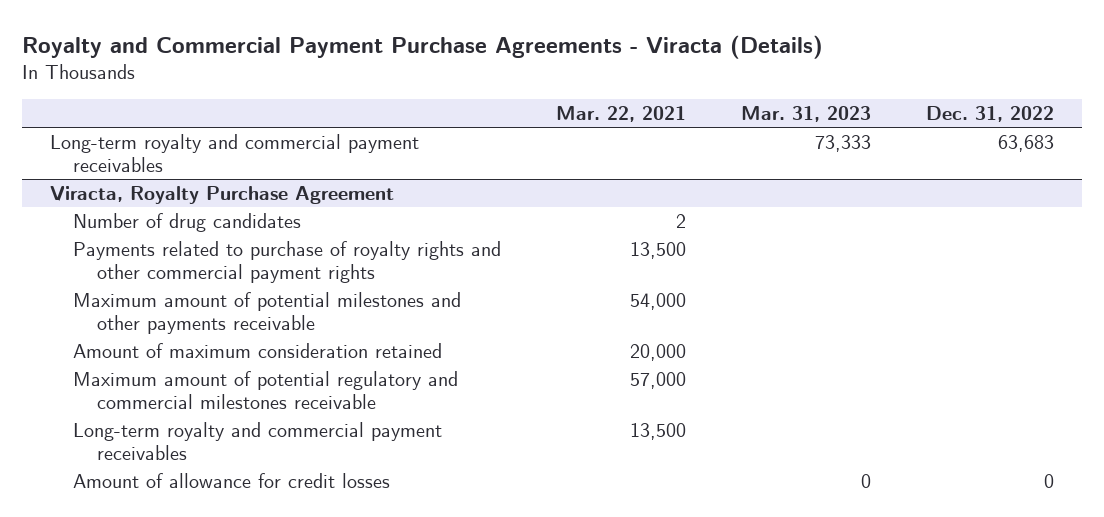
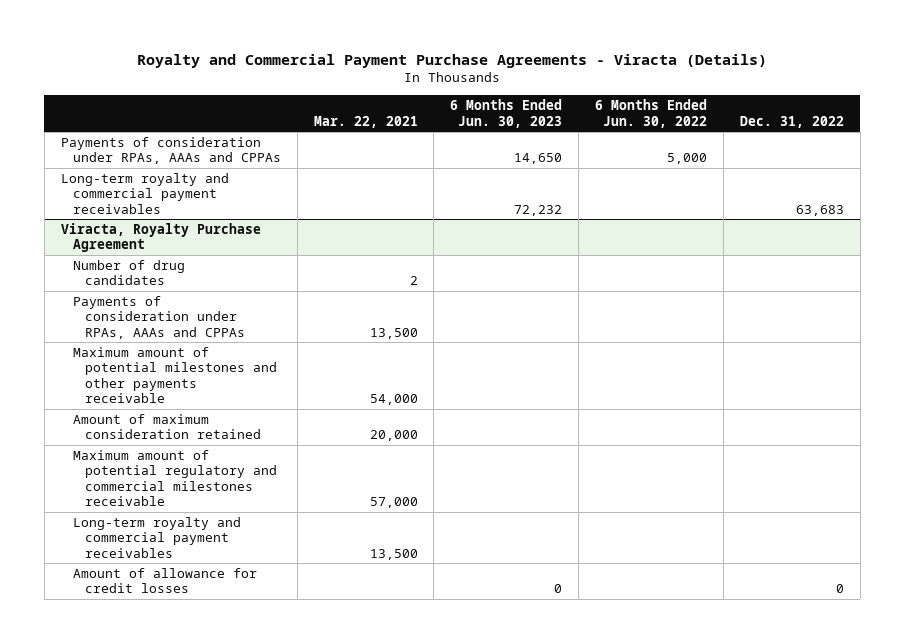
- | Mar. 22, 2021 | Mar. 31, 2023 | Dec. 31, 2022
+ | Mar. 22, 2021 | 6 Months Ended Jun. 30, 2023 | 6 Months Ended Jun. 30, 2022 | Dec. 31, 2022
+ Payments of consideration under RPAs, AAAs and CPPAs | | 14,650 | 5,000 |
@ Viracta, Royalty Purchase Agreement
- Payments related to purchase of royalty rights and other commercial payment rights | 13,500 | |
+ Payments of consideration under RPAs, AAAs and CPPAs | 13,500 | | |

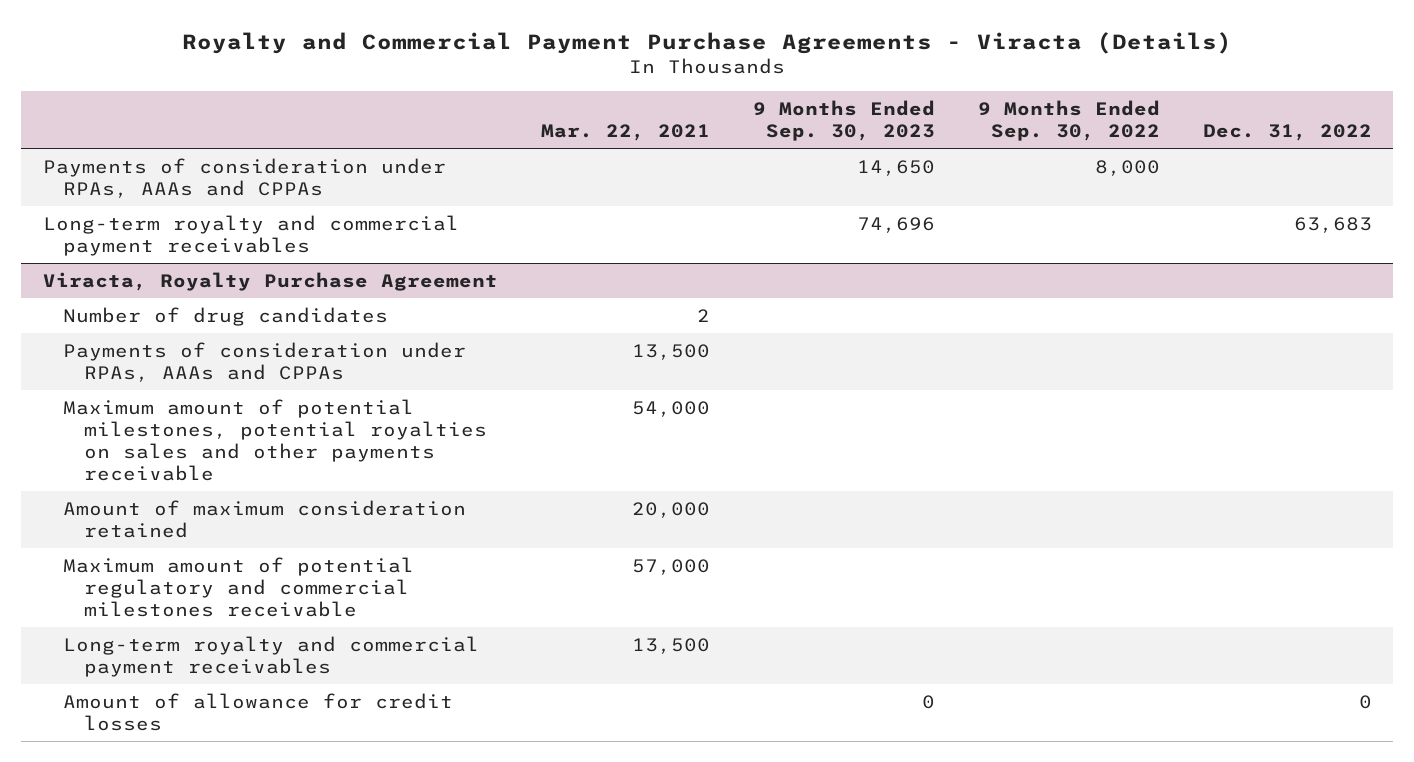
- | Mar. 22, 2021 | 6 Months Ended Jun. 30, 2023 | 6 Months Ended Jun. 30, 2022 | Dec. 31, 2022
+ | Mar. 22, 2021 | 9 Months Ended Sep. 30, 2023 | 9 Months Ended Sep. 30, 2022 | Dec. 31, 2022
@ Viracta, Royalty Purchase Agreement
- Maximum amount of potential milestones and other payments receivable | 54,000 | | |
+ Maximum amount of potential milestones, potential royalties on sales and other payments receivable | 54,000 | | |

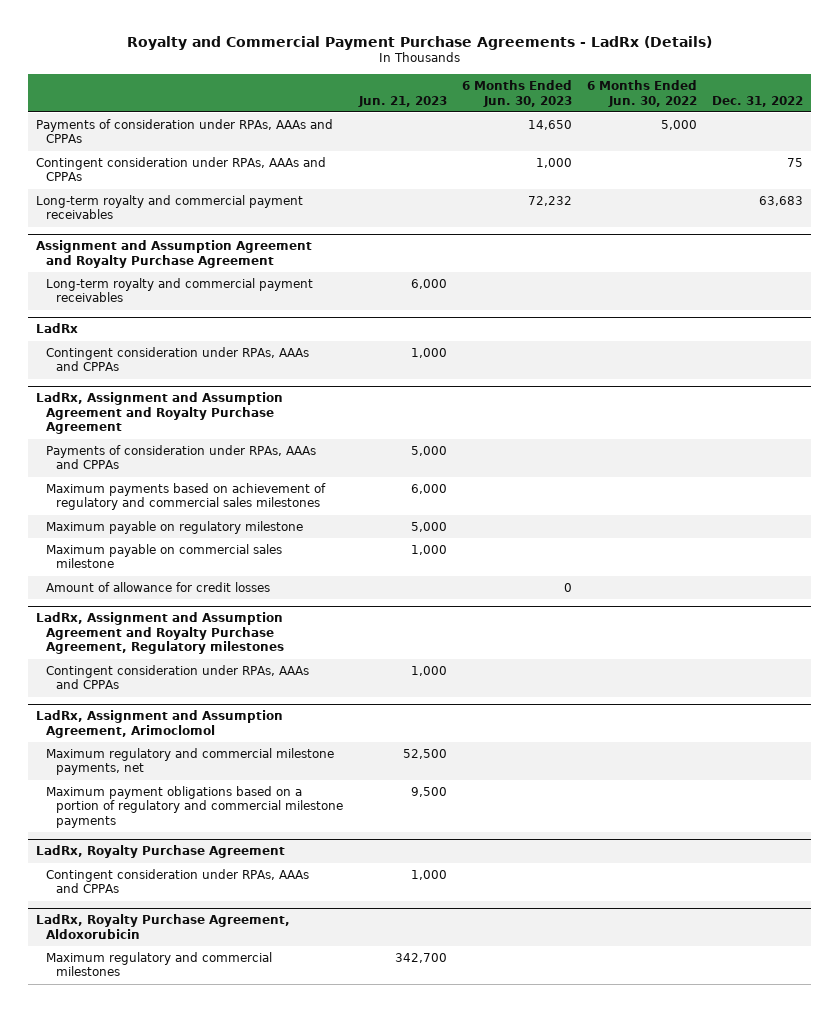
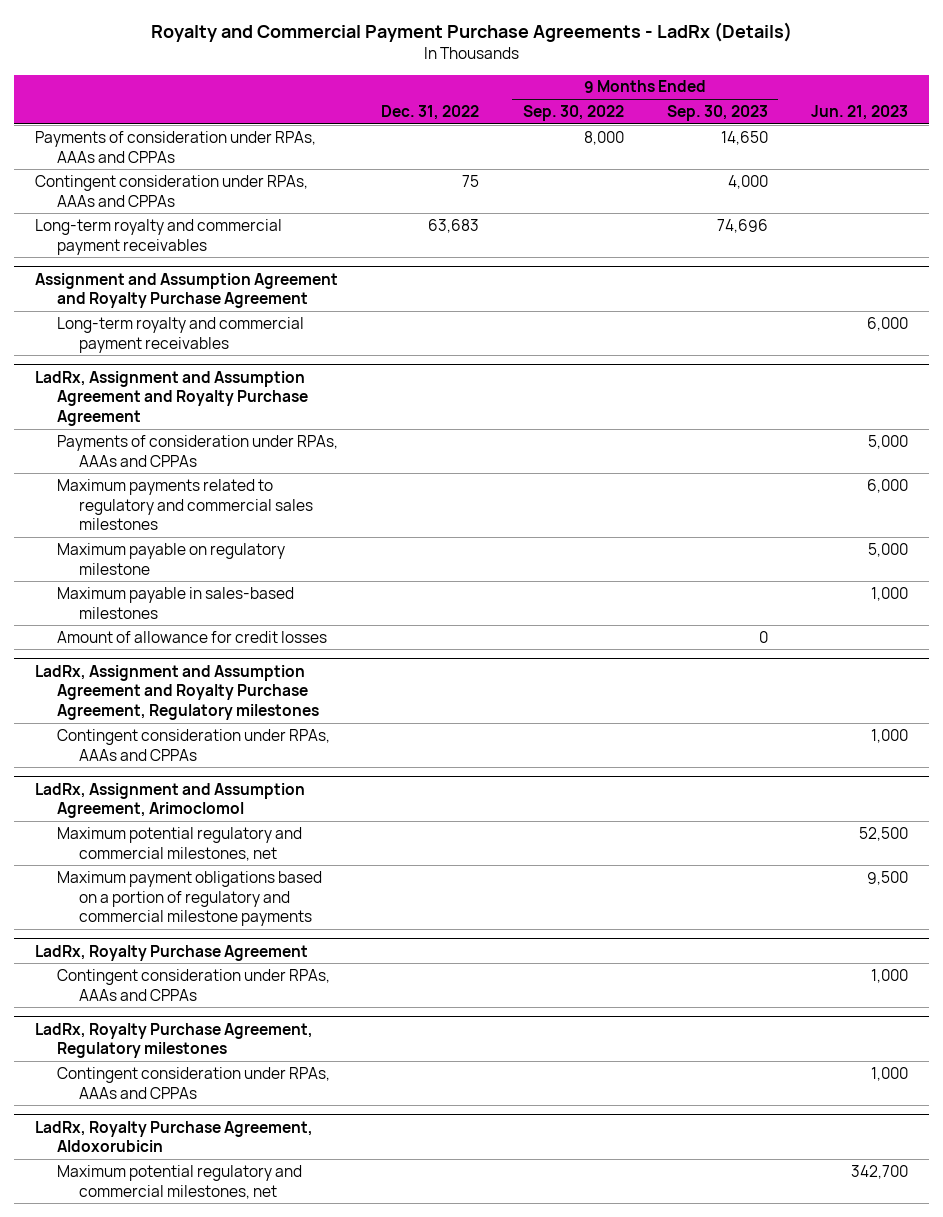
- | Jun. 21, 2023 | 6 Months Ended Jun. 30, 2023 | 6 Months Ended Jun. 30, 2022 | Dec. 31, 2022
+ | Dec. 31, 2022 | 9 Months Ended Sep. 30, 2022 | 9 Months Ended Sep. 30, 2023 | Jun. 21, 2023
- LadRx
- Contingent consideration under RPAs, AAAs and CPPAs | 1,000 | | |
@ LadRx, Assignment and Assumption Agreement and Royalty Purchase Agreement
- Maximum payments based on achievement of regulatory and commercial sales milestones | 6,000 | | |
+ Maximum payments related to regulatory and commercial sales milestones | | | | 6,000
- Maximum payable on commercial sales milestone | 1,000 | | |
+ Maximum payable in sales-based milestones | | | | 1,000
@ LadRx, Assignment and Assumption Agreement, Arimoclomol
- Maximum regulatory and commercial milestone payments, net | 52,500 | | |
+ Maximum potential regulatory and commercial milestones, net | | | | 52,500
+ LadRx, Royalty Purchase Agreement, Regulatory milestones
+ Contingent consideration under RPAs, AAAs and CPPAs | | | | 1,000
@ LadRx, Royalty Purchase Agreement, Aldoxorubicin
- Maximum regulatory and commercial milestones | 342,700 | | |
+ Maximum potential regulatory and commercial milestones, net | | | | 342,700

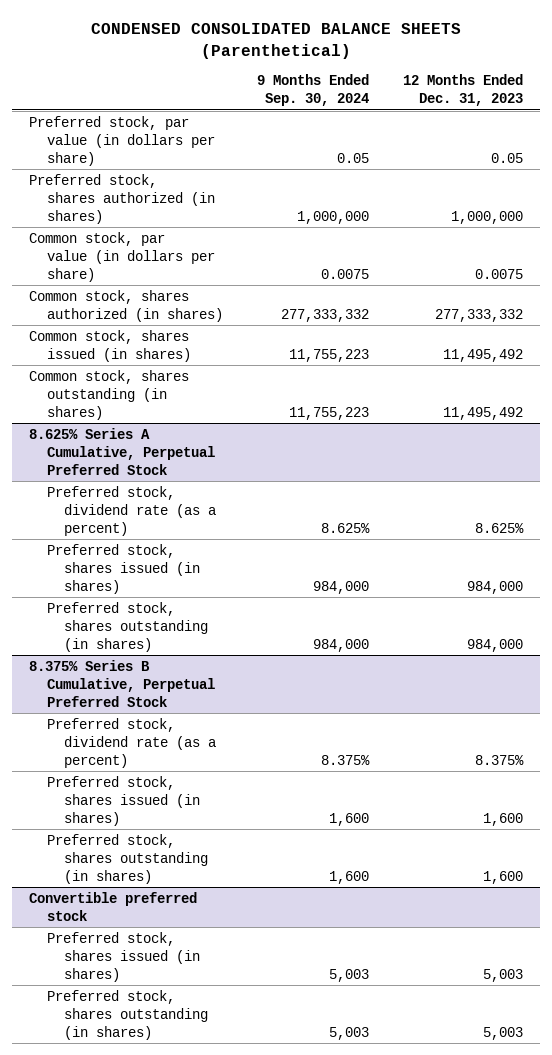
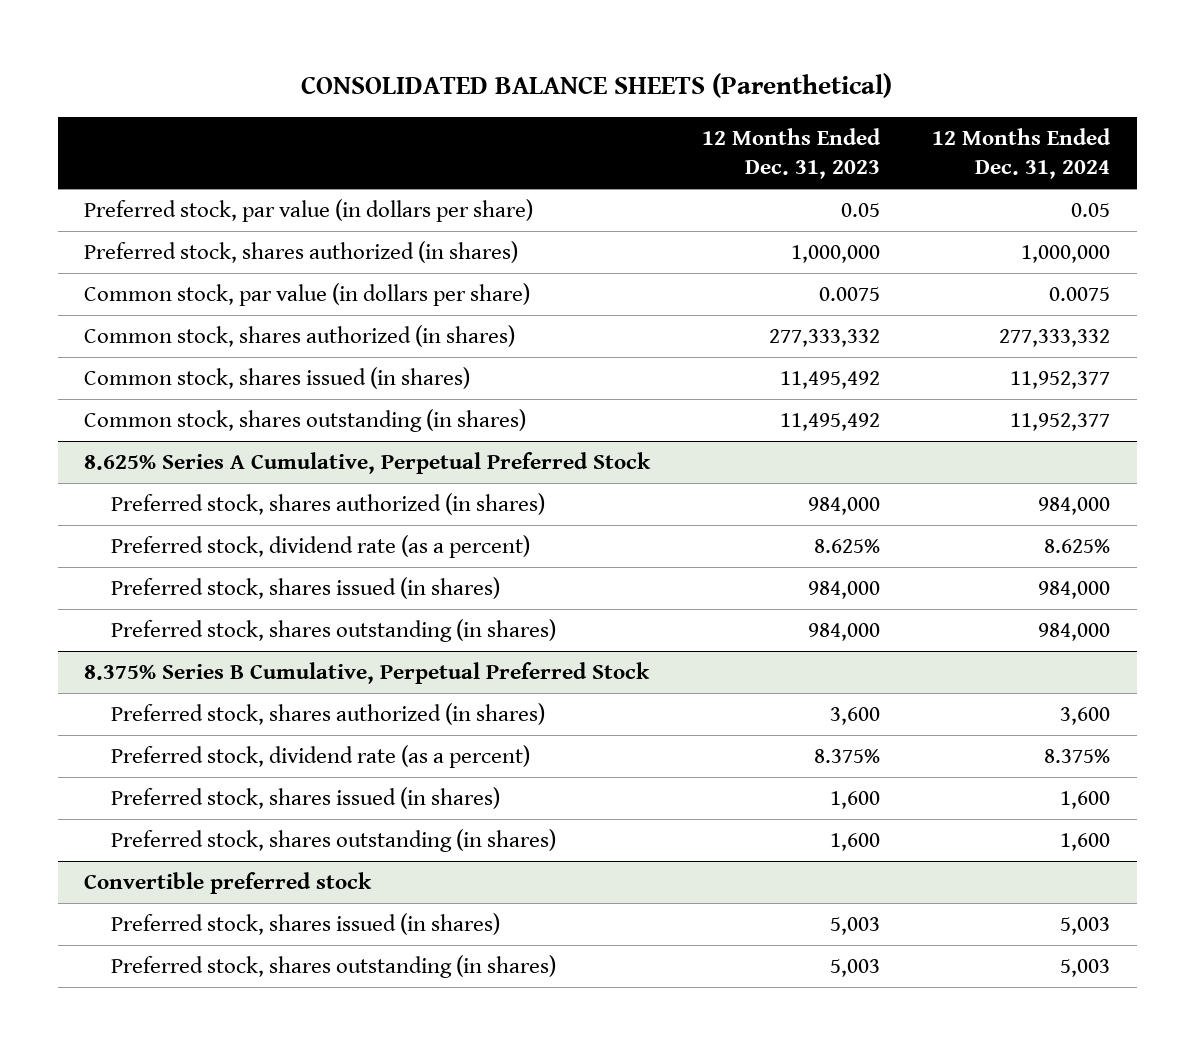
- CONDENSED CONSOLIDATED BALANCE SHEETS (Parenthetical)
+ CONSOLIDATED BALANCE SHEETS (Parenthetical)
- | 9 Months Ended Sep. 30, 2024 | 12 Months Ended Dec. 31, 2023
+ | 12 Months Ended Dec. 31, 2023 | 12 Months Ended Dec. 31, 2024
@ 8.625% Series A Cumulative, Perpetual Preferred Stock
+ Preferred stock, shares authorized (in shares) | 984,000 | 984,000
@ 8.375% Series B Cumulative, Perpetual Preferred Stock
+ Preferred stock, shares authorized (in shares) | 3,600 | 3,600

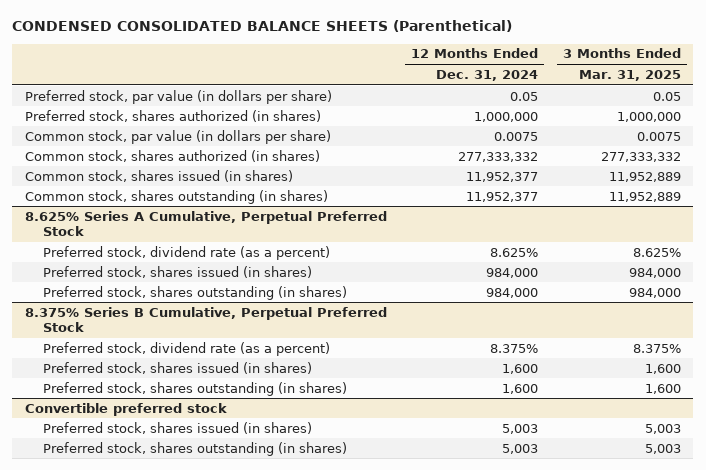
- CONSOLIDATED BALANCE SHEETS (Parenthetical)
+ CONDENSED CONSOLIDATED BALANCE SHEETS (Parenthetical)
- | 12 Months Ended Dec. 31, 2023 | 12 Months Ended Dec. 31, 2024
+ | 12 Months Ended Dec. 31, 2024 | 3 Months Ended Mar. 31, 2025
@ 8.625% Series A Cumulative, Perpetual Preferred Stock
- Preferred stock, shares authorized (in shares) | 984,000 | 984,000
@ 8.375% Series B Cumulative, Perpetual Preferred Stock
- Preferred stock, shares authorized (in shares) | 3,600 | 3,600

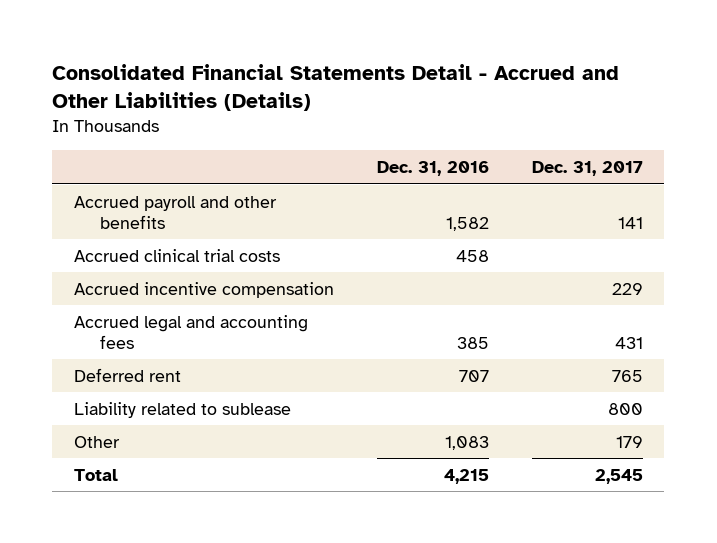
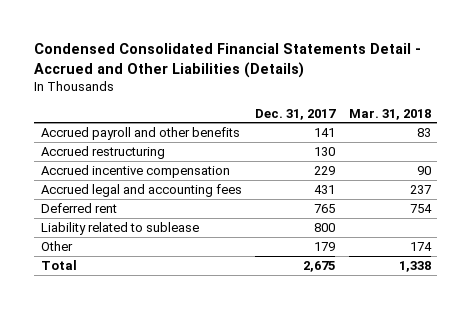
- Consolidated Financial Statements Detail - Accrued and Other Liabilities (Details)
+ Condensed Consolidated Financial Statements Detail - Accrued and Other Liabilities (Details)
- | Dec. 31, 2016 | Dec. 31, 2017
+ | Dec. 31, 2017 | Mar. 31, 2018
- Accrued clinical trial costs | 458 |
+ Accrued restructuring | 130 |
- Total | 4,215 | 2,545
+ Total | 2,675 | 1,338

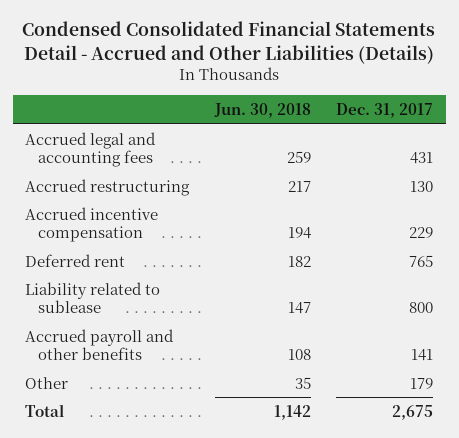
- | Dec. 31, 2017 | Mar. 31, 2018
+ | Jun. 30, 2018 | Dec. 31, 2017
moved up: Accrued legal and accounting fees | 259 | 431
moved down: Accrued payroll and other benefits | 108 | 141

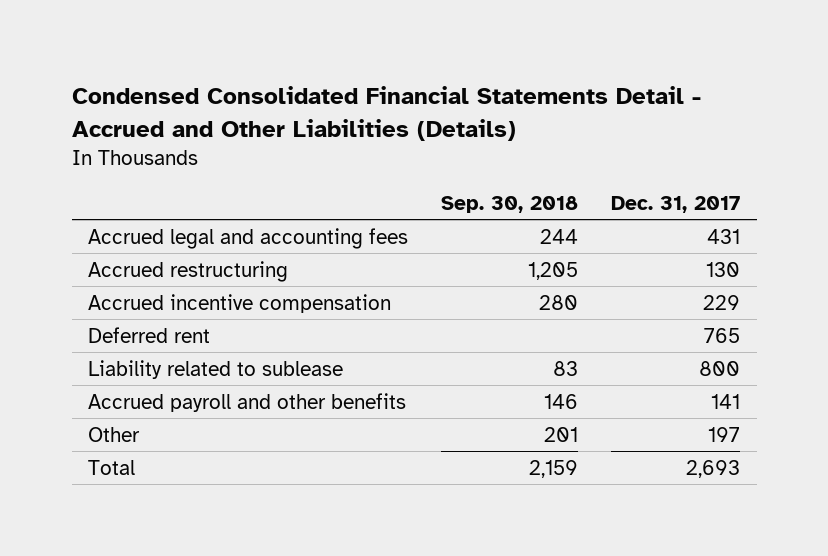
- | Jun. 30, 2018 | Dec. 31, 2017
+ | Sep. 30, 2018 | Dec. 31, 2017
- Other | 35 | 179
- Total | 1,142 | 2,675
+ Other | 201 | 197
+ Total | 2,159 | 2,693

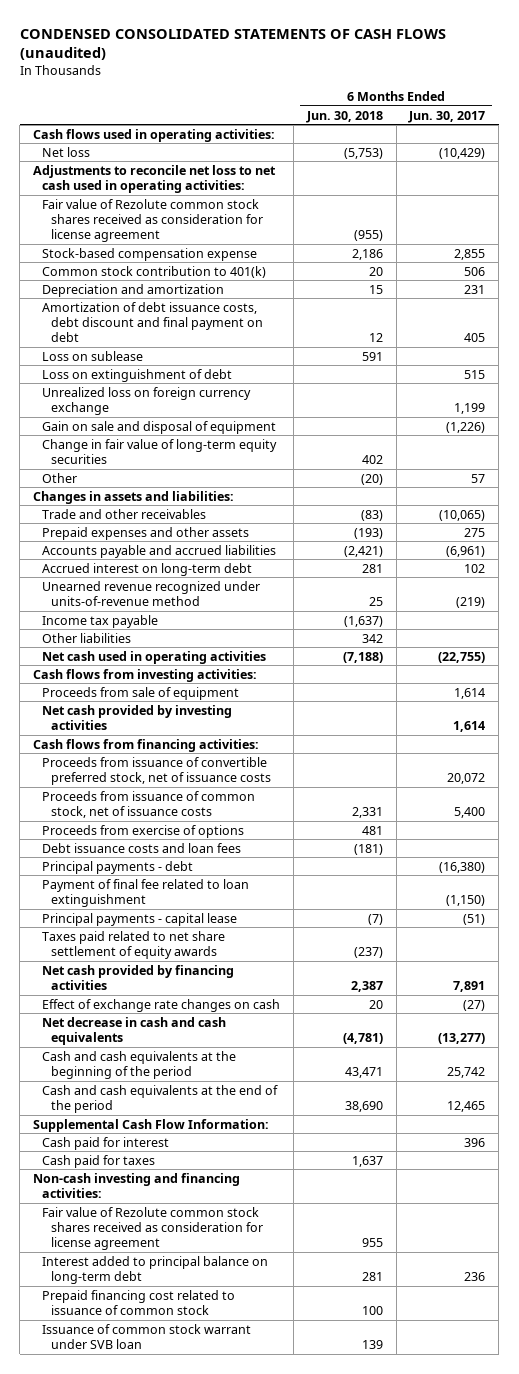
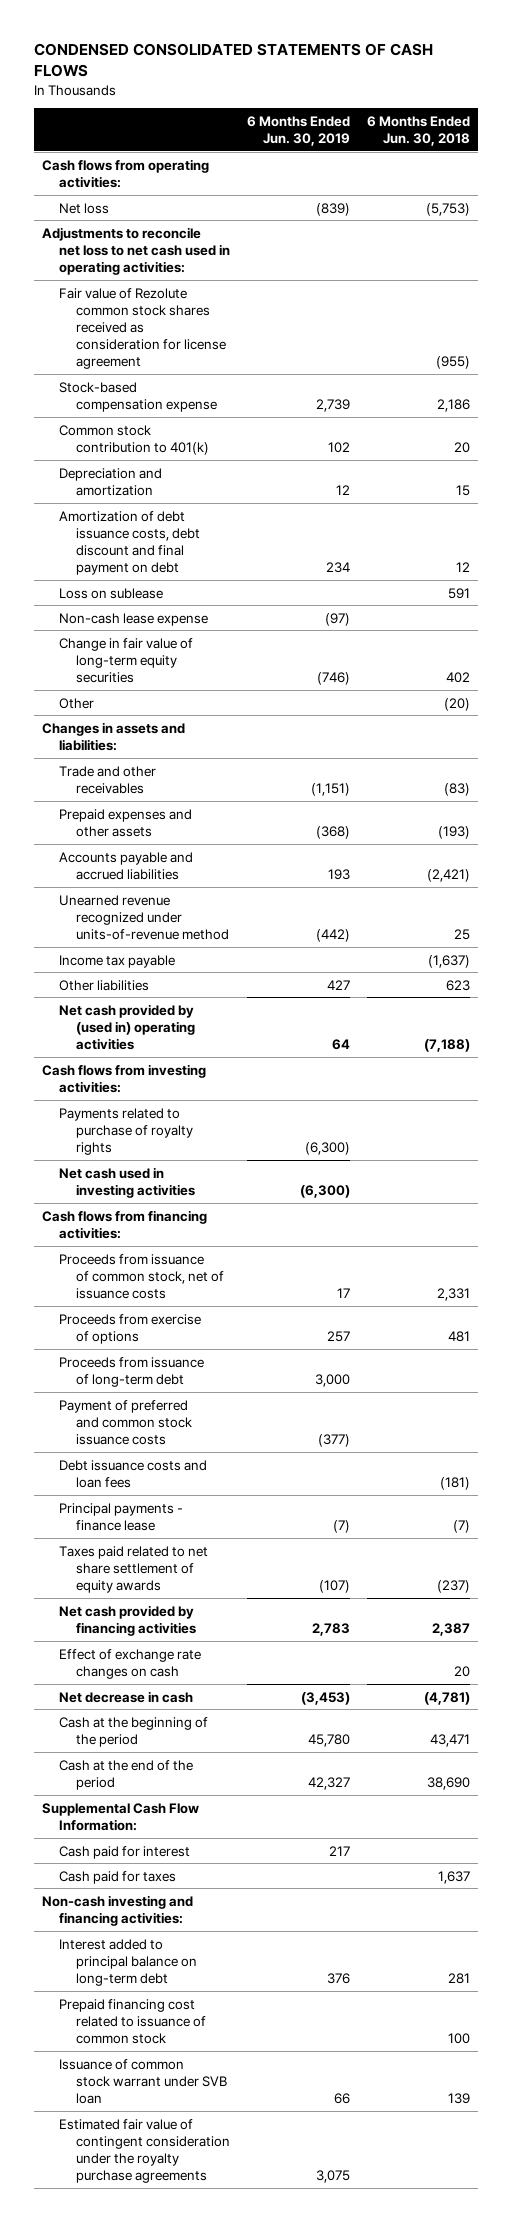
- CONDENSED CONSOLIDATED STATEMENTS OF CASH FLOWS (unaudited)
+ CONDENSED CONSOLIDATED STATEMENTS OF CASH FLOWS
- | 6 Months Ended Jun. 30, 2018 | 6 Months Ended Jun. 30, 2017
+ | 6 Months Ended Jun. 30, 2019 | 6 Months Ended Jun. 30, 2018
- Cash flows used in operating activities:
+ Cash flows from operating activities:
- Loss on extinguishment of debt | | 515
- Unrealized loss on foreign currency exchange | | 1,199
- Gain on sale and disposal of equipment | | (1,226)
+ Non-cash lease expense | (97) |
- Accrued interest on long-term debt | 281 | 102
- Other liabilities | 342 |
- Net cash used in operating activities | (7,188) | (22,755)
+ Other liabilities | 427 | 623
+ Net cash provided by (used in) operating activities | 64 | (7,188)
- Proceeds from sale of equipment | | 1,614
- Net cash provided by investing activities | | 1,614
+ Payments related to purchase of royalty rights | (6,300) |
+ Net cash used in investing activities | (6,300) |
- Proceeds from issuance of convertible preferred stock, net of issuance costs | | 20,072
+ Proceeds from issuance of long-term debt | 3,000 |
+ Payment of preferred and common stock issuance costs | (377) |
- Principal payments - debt | | (16,380)
- Payment of final fee related to loan extinguishment | | (1,150)
- Principal payments - capital lease | (7) | (51)
+ Principal payments - finance lease | (7) | (7)
- Net decrease in cash and cash equivalents | (4,781) | (13,277)
- Cash and cash equivalents at the beginning of the period | 43,471 | 25,742
- Cash and cash equivalents at the end of the period | 38,690 | 12,465
+ Net decrease in cash | (3,453) | (4,781)
+ Cash at the beginning of the period | 45,780 | 43,471
+ Cash at the end of the period | 42,327 | 38,690
- Fair value of Rezolute common stock shares received as consideration for license agreement | 955 |
+ Estimated fair value of contingent consideration under the royalty purchase agreements | 3,075 |

